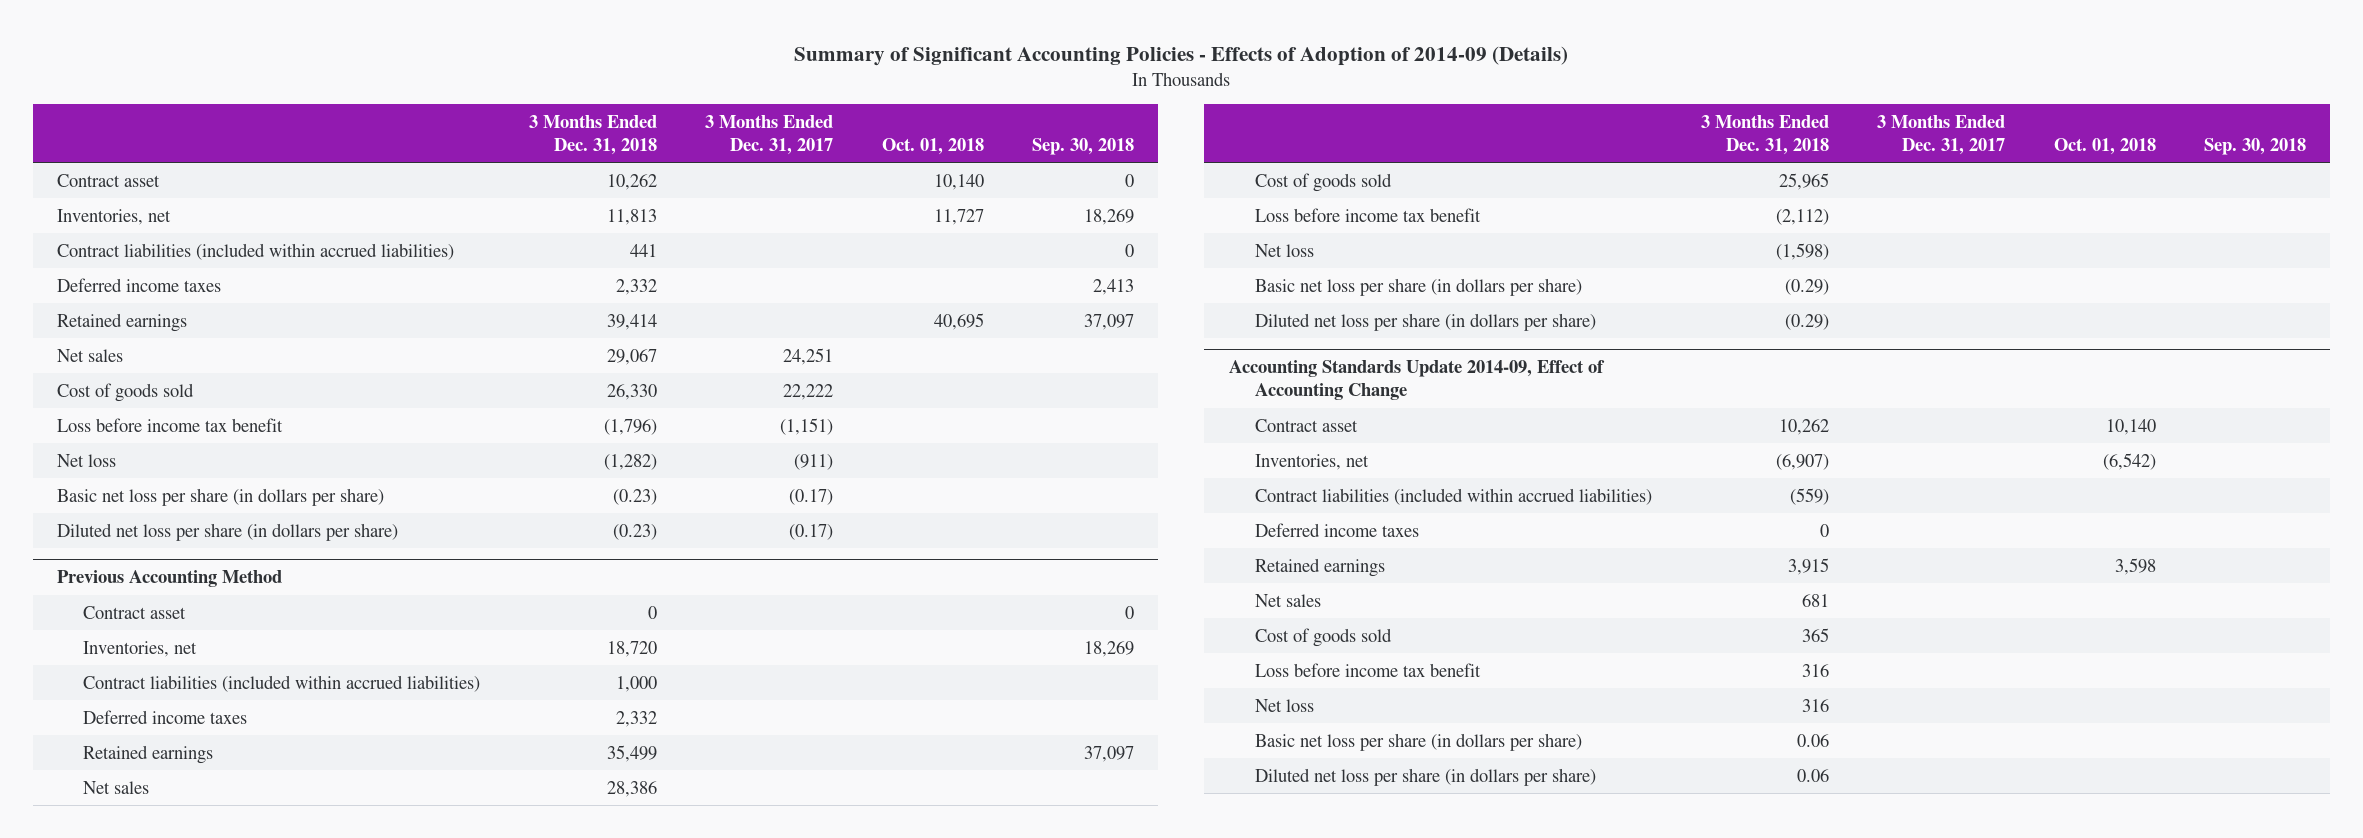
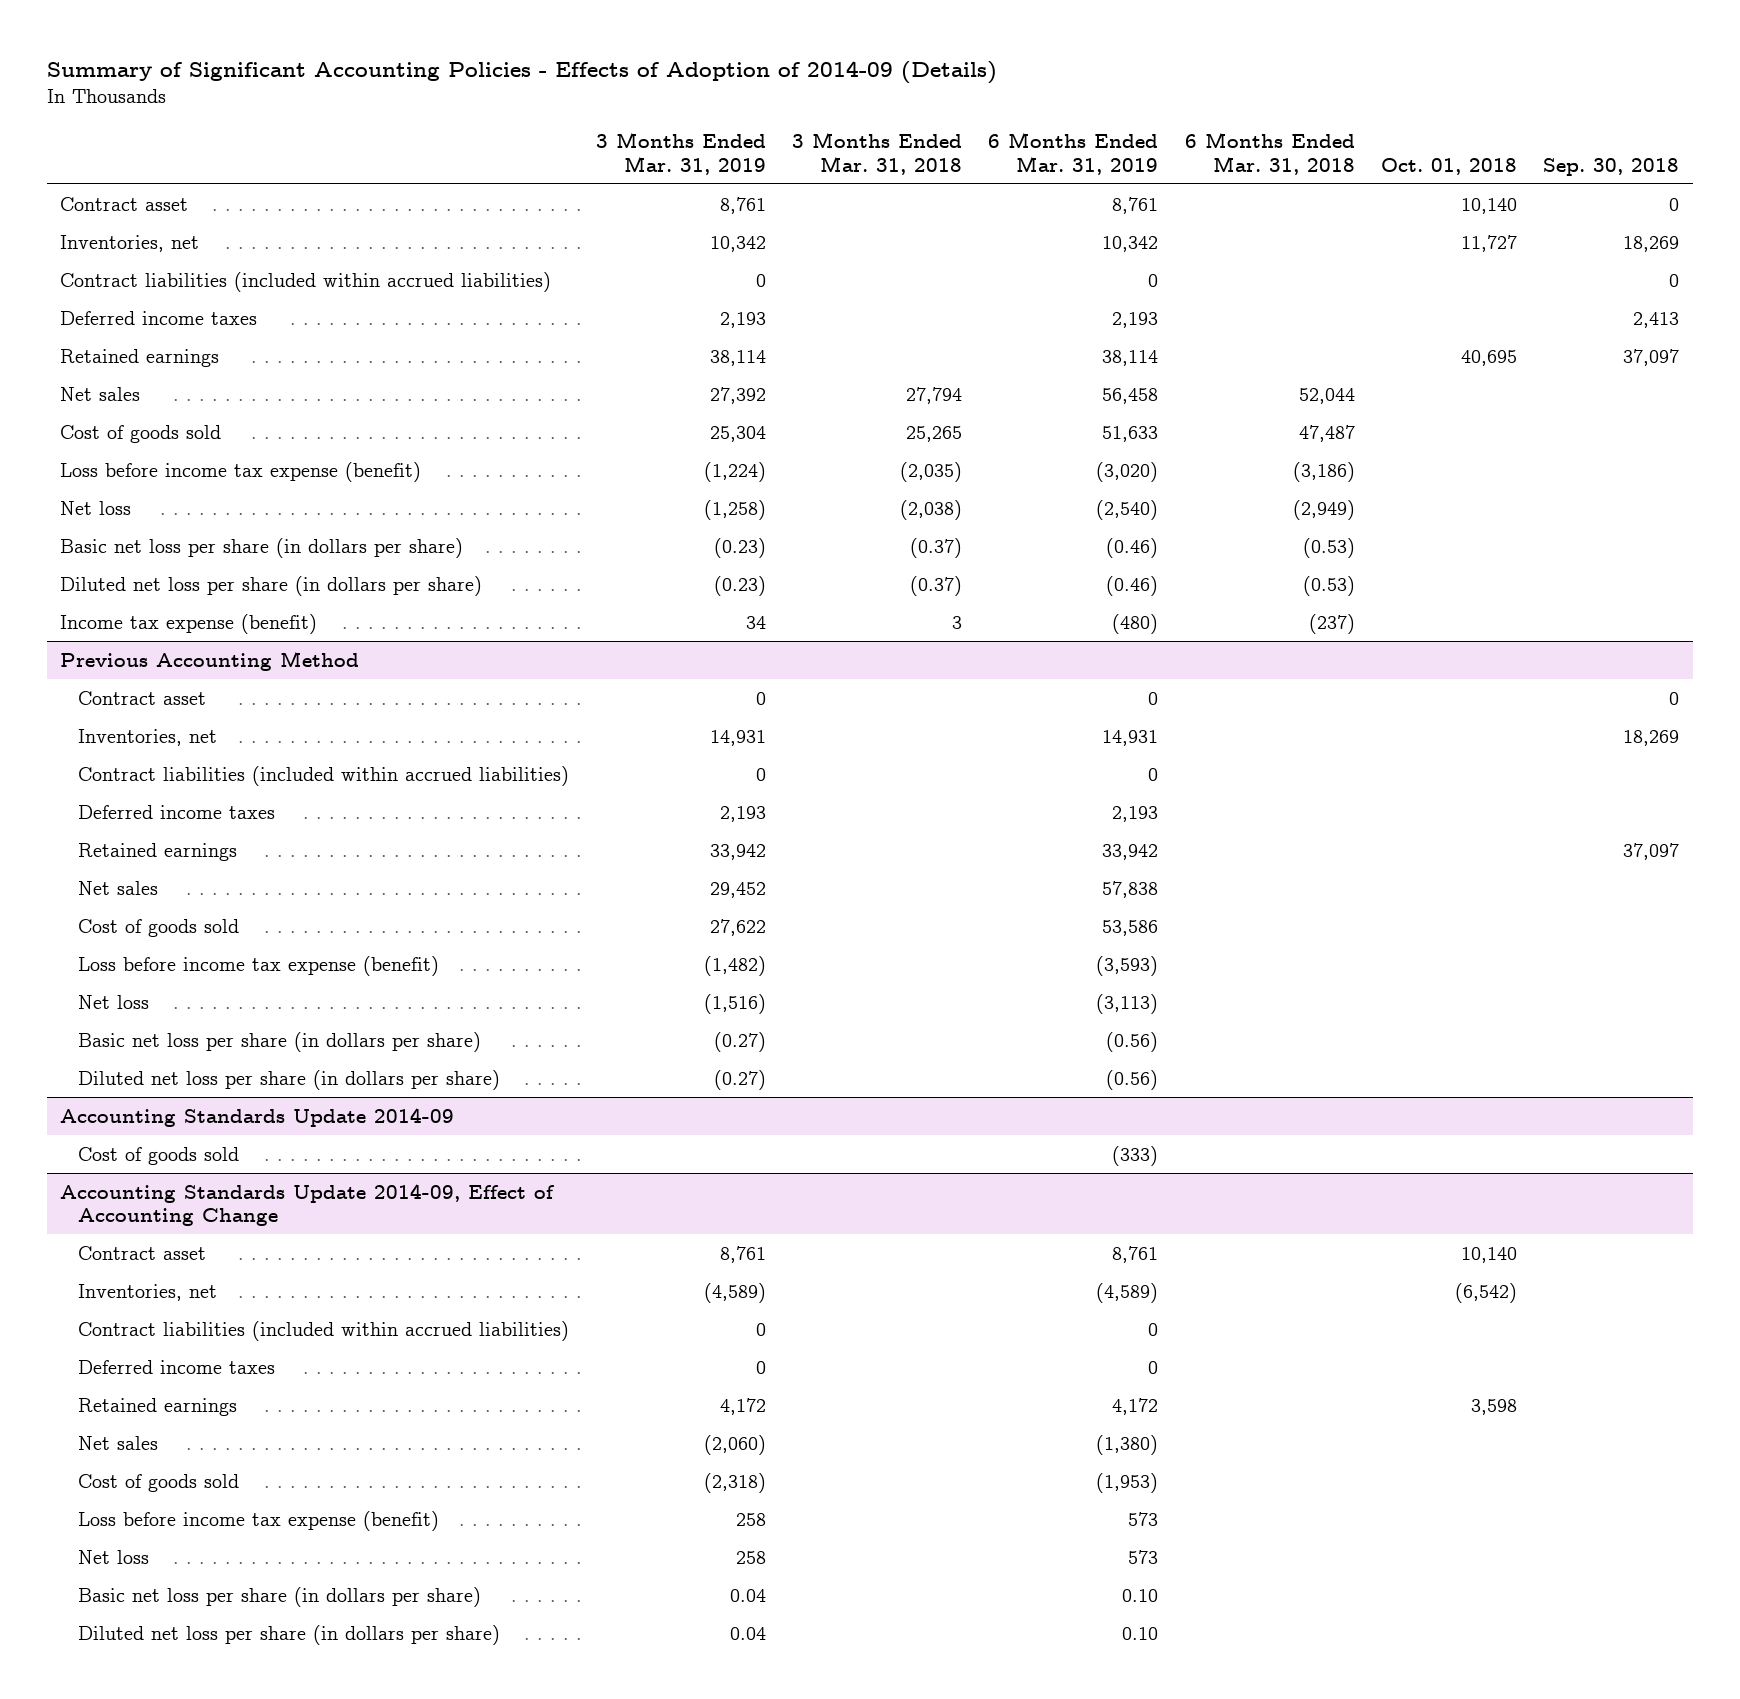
- | 3 Months Ended Dec. 31, 2018 | 3 Months Ended Dec. 31, 2017 | Oct. 01, 2018 | Sep. 30, 2018
+ | 3 Months Ended Mar. 31, 2019 | 3 Months Ended Mar. 31, 2018 | 6 Months Ended Mar. 31, 2019 | 6 Months Ended Mar. 31, 2018 | Oct. 01, 2018 | Sep. 30, 2018
- Loss before income tax benefit | (1,796) | (1,151) | |
+ Loss before income tax expense (benefit) | (1,224) | (2,035) | (3,020) | (3,186) | |
+ Income tax expense (benefit) | 34 | 3 | (480) | (237) | |
@ Previous Accounting Method
- Loss before income tax benefit | (2,112) | | |
+ Loss before income tax expense (benefit) | (1,482) | | (3,593) | | |
+ Accounting Standards Update 2014-09
+ Cost of goods sold | | | (333) | | |
@ Accounting Standards Update 2014-09, Effect of Accounting Change
- Loss before income tax benefit | 316 | | |
+ Loss before income tax expense (benefit) | 258 | | 573 | | |

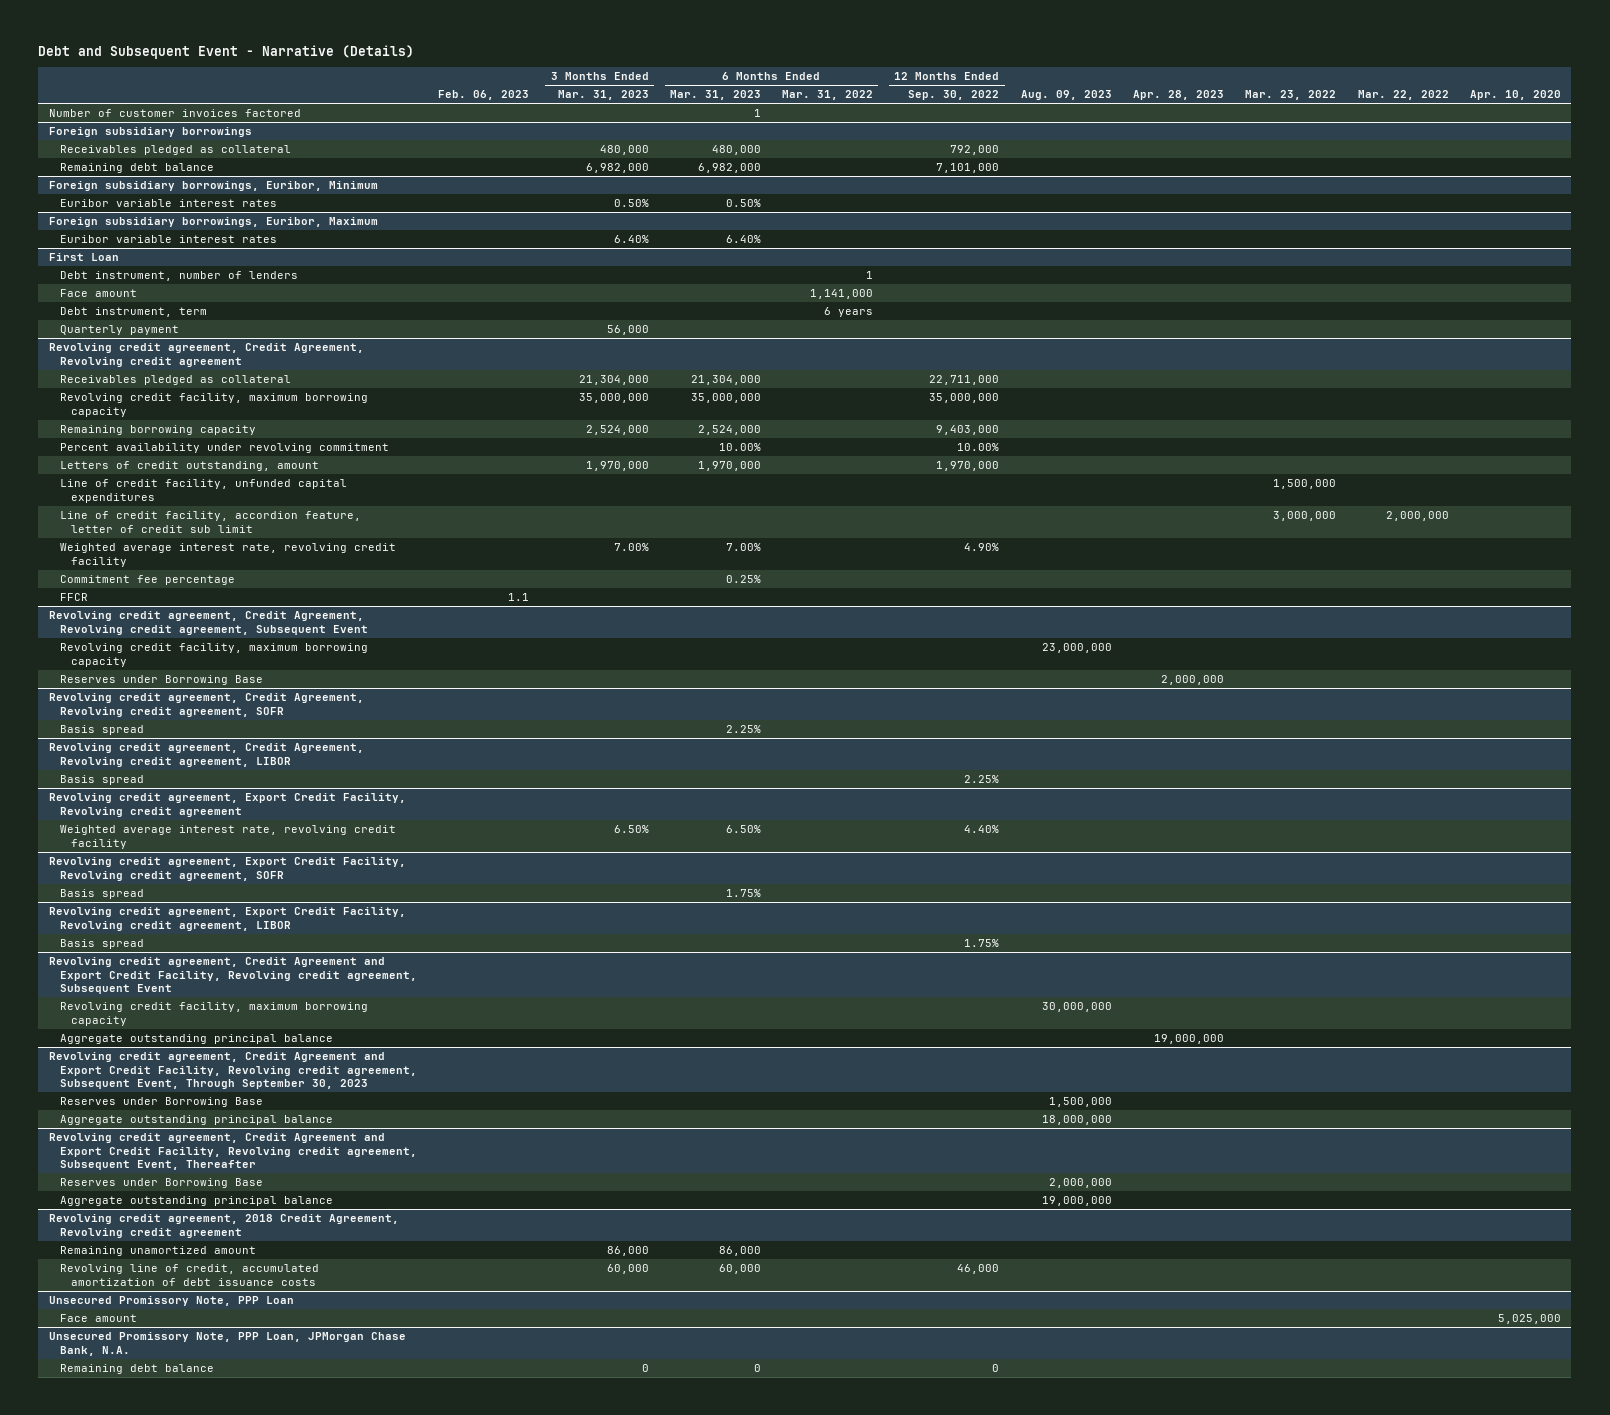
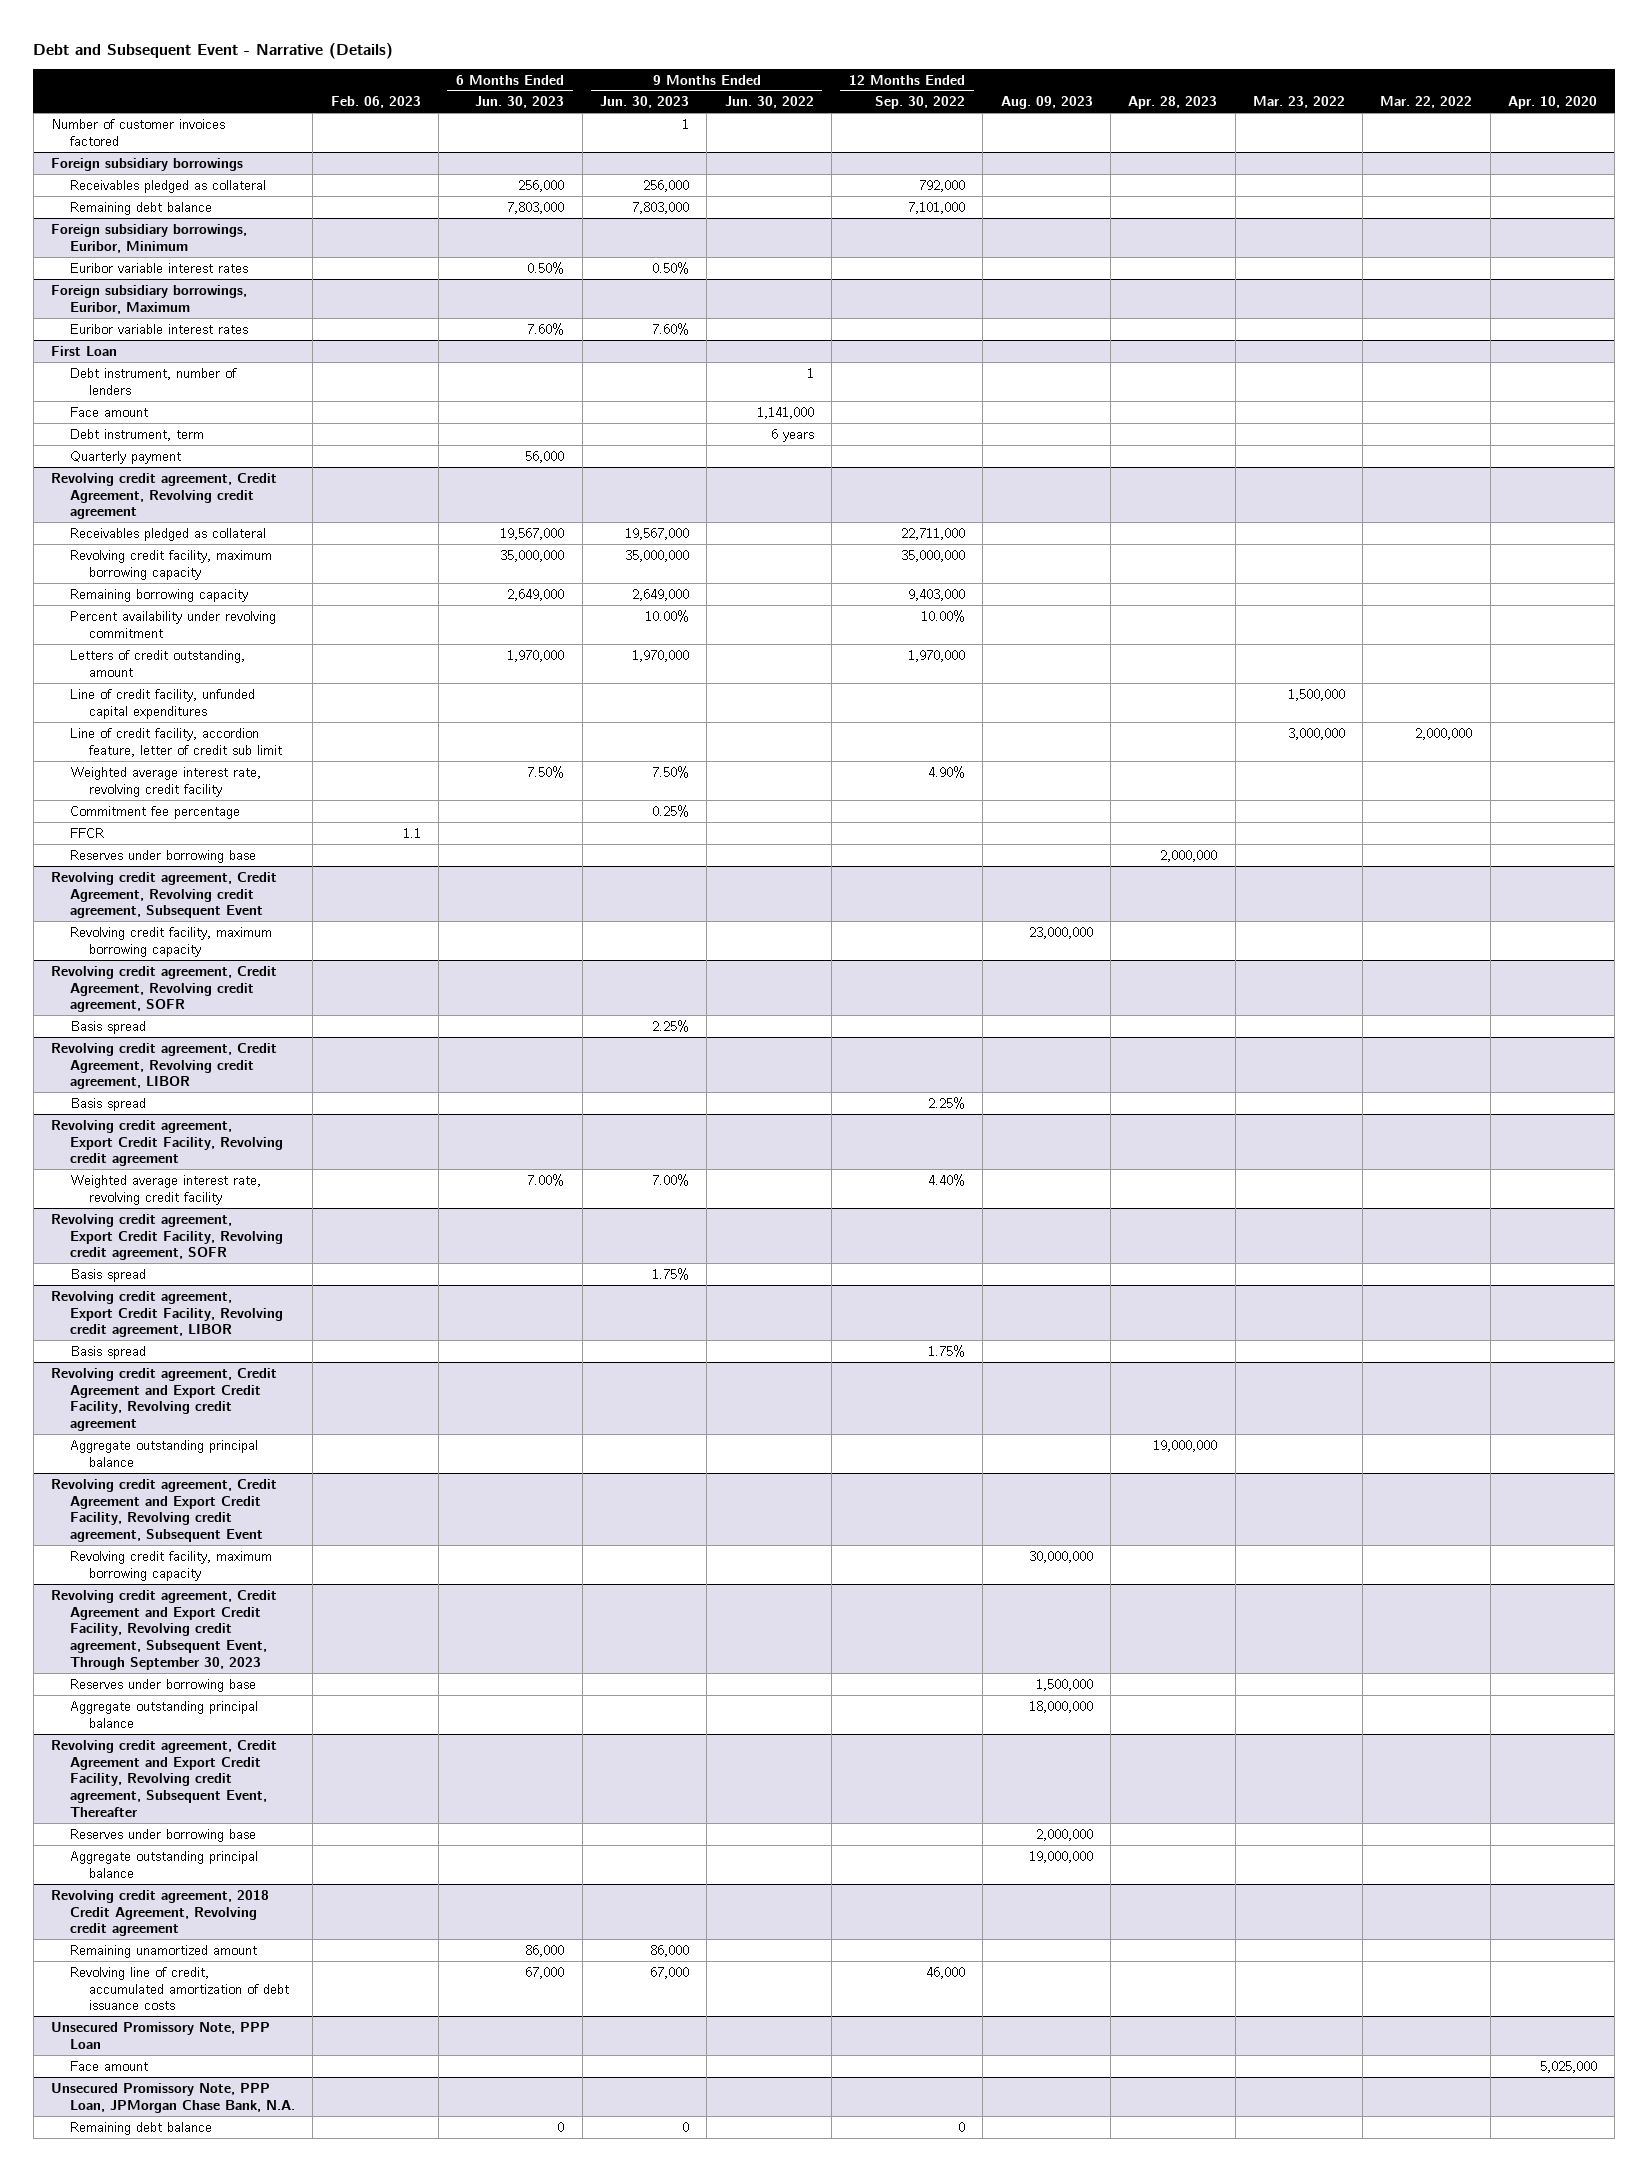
- | Feb. 06, 2023 | 3 Months Ended Mar. 31, 2023 | 6 Months Ended Mar. 31, 2023 | 6 Months Ended Mar. 31, 2022 | 12 Months Ended Sep. 30, 2022 | Aug. 09, 2023 | Apr. 28, 2023 | Mar. 23, 2022 | Mar. 22, 2022 | Apr. 10, 2020
+ | Feb. 06, 2023 | 6 Months Ended Jun. 30, 2023 | 9 Months Ended Jun. 30, 2023 | 9 Months Ended Jun. 30, 2022 | 12 Months Ended Sep. 30, 2022 | Aug. 09, 2023 | Apr. 28, 2023 | Mar. 23, 2022 | Mar. 22, 2022 | Apr. 10, 2020
@ Revolving credit agreement, Credit Agreement, Revolving credit agreement
+ Reserves under borrowing base | | | | | | | 2,000,000 | | |
@ Revolving credit agreement, Credit Agreement, Revolving credit agreement, Subsequent Event
- Reserves under Borrowing Base | | | | | | | 2,000,000 | | |
+ Revolving credit agreement, Credit Agreement and Export Credit Facility, Revolving credit agreement
+ Aggregate outstanding principal balance | | | | | | | 19,000,000 | | |
@ Revolving credit agreement, Credit Agreement and Export Credit Facility, Revolving credit agreement, Subsequent Event
- Aggregate outstanding principal balance | | | | | | | 19,000,000 | | |
@ Revolving credit agreement, Credit Agreement and Export Credit Facility, Revolving credit agreement, Subsequent Event, Through September 30, 2023
- Reserves under Borrowing Base | | | | | | 1,500,000 | | | |
+ Reserves under borrowing base | | | | | | 1,500,000 | | | |
@ Revolving credit agreement, Credit Agreement and Export Credit Facility, Revolving credit agreement, Subsequent Event, Thereafter
- Reserves under Borrowing Base | | | | | | 2,000,000 | | | |
+ Reserves under borrowing base | | | | | | 2,000,000 | | | |

